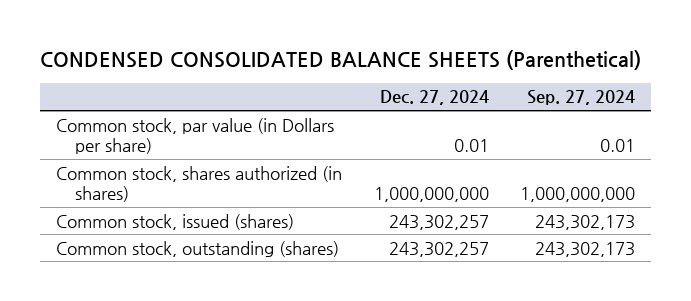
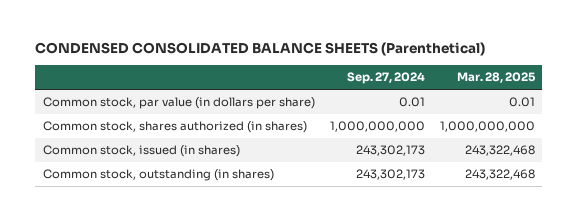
- | Dec. 27, 2024 | Sep. 27, 2024
+ | Sep. 27, 2024 | Mar. 28, 2025
- Common stock, par value (in Dollars per share) | 0.01 | 0.01
+ Common stock, par value (in dollars per share) | 0.01 | 0.01
- Common stock, issued (shares) | 243,302,257 | 243,302,173
- Common stock, outstanding (shares) | 243,302,257 | 243,302,173
+ Common stock, issued (in shares) | 243,302,173 | 243,322,468
+ Common stock, outstanding (in shares) | 243,302,173 | 243,322,468

